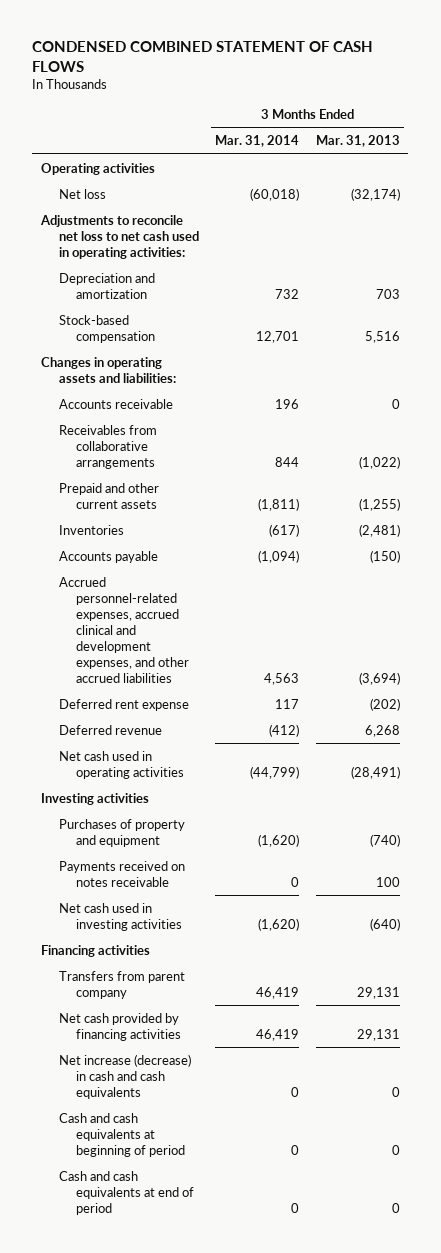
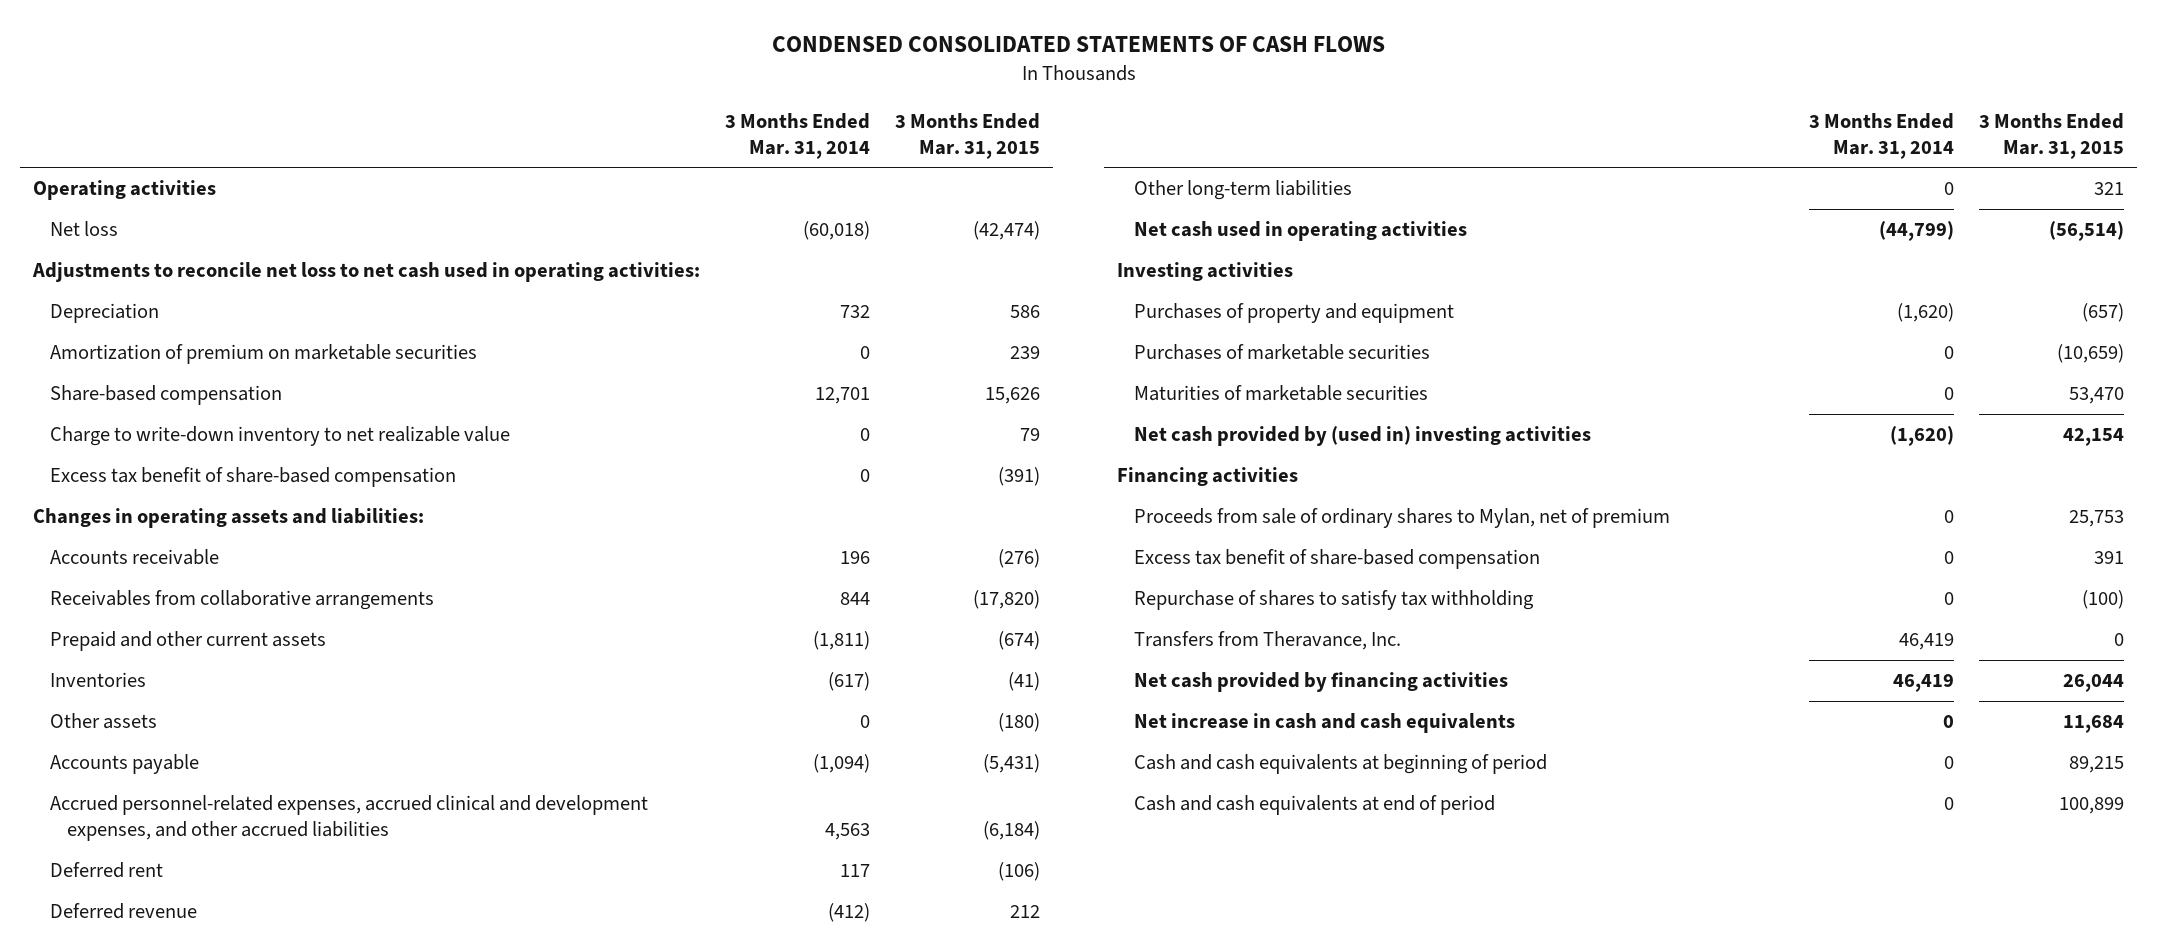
- CONDENSED COMBINED STATEMENT OF CASH FLOWS
+ CONDENSED CONSOLIDATED STATEMENTS OF CASH FLOWS
- | 3 Months Ended Mar. 31, 2014 | 3 Months Ended Mar. 31, 2013
+ | 3 Months Ended Mar. 31, 2014 | 3 Months Ended Mar. 31, 2015
- Depreciation and amortization | 732 | 703
- Stock-based compensation | 12,701 | 5,516
+ Depreciation | 732 | 586
+ Amortization of premium on marketable securities | 0 | 239
+ Share-based compensation | 12,701 | 15,626
+ Charge to write-down inventory to net realizable value | 0 | 79
+ Excess tax benefit of share-based compensation | 0 | (391)
+ Other assets | 0 | (180)
- Deferred rent expense | 117 | (202)
+ Deferred rent | 117 | (106)
+ Other long-term liabilities | 0 | 321
- Payments received on notes receivable | 0 | 100
- Net cash used in investing activities | (1,620) | (640)
+ Purchases of marketable securities | 0 | (10,659)
+ Maturities of marketable securities | 0 | 53,470
+ Net cash provided by (used in) investing activities | (1,620) | 42,154
- Transfers from parent company | 46,419 | 29,131
+ Proceeds from sale of ordinary shares to Mylan, net of premium | 0 | 25,753
+ Excess tax benefit of share-based compensation | 0 | 391
+ Repurchase of shares to satisfy tax withholding | 0 | (100)
+ Transfers from Theravance, Inc. | 46,419 | 0
- Net increase (decrease) in cash and cash equivalents | 0 | 0
+ Net increase in cash and cash equivalents | 0 | 11,684

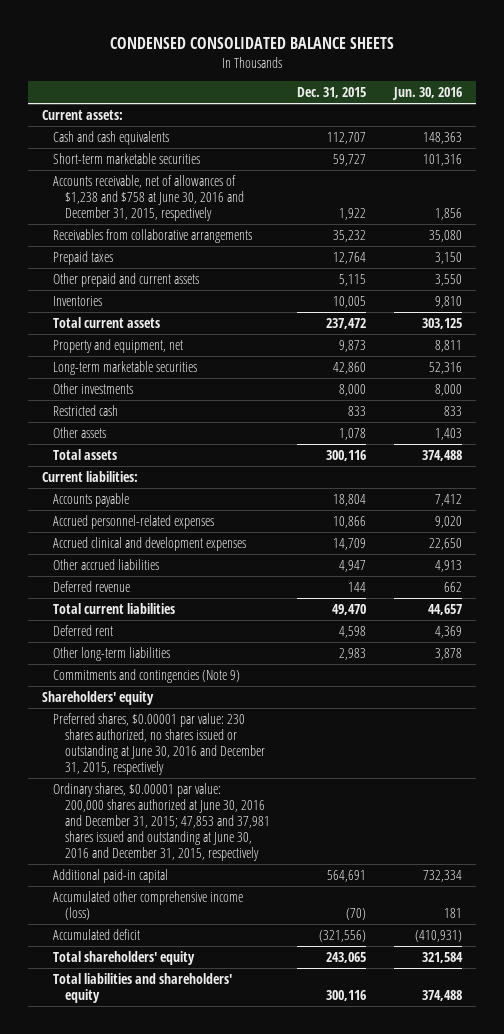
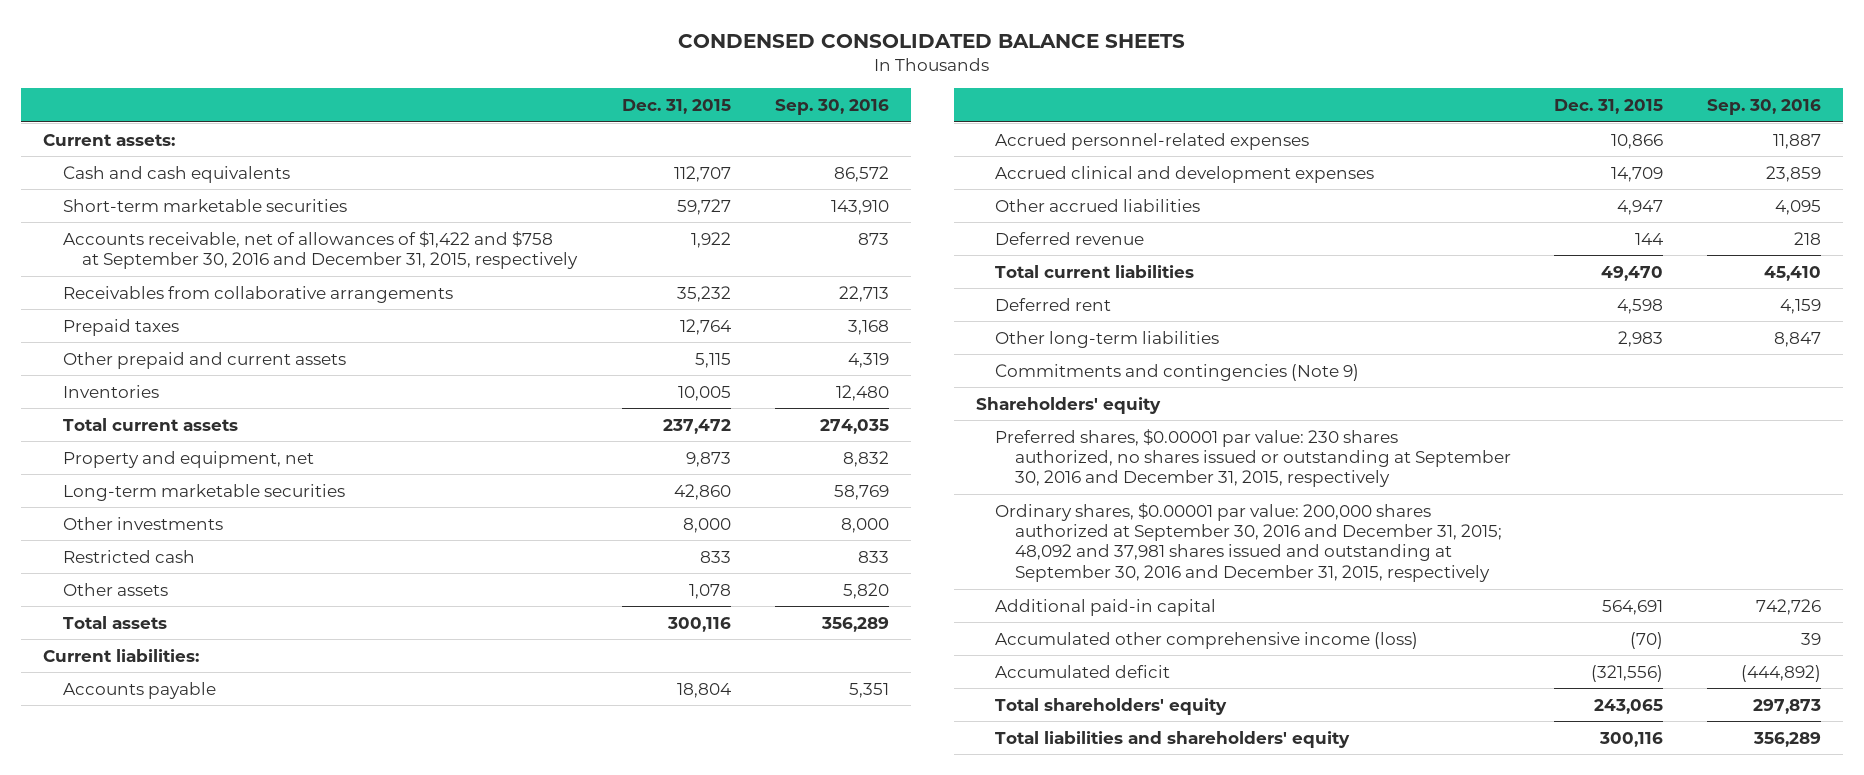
- | Dec. 31, 2015 | Jun. 30, 2016
+ | Dec. 31, 2015 | Sep. 30, 2016
- Accounts receivable, net of allowances of $1,238 and $758 at June 30, 2016 and December 31, 2015, respectively | 1,922 | 1,856
+ Accounts receivable, net of allowances of $1,422 and $758 at September 30, 2016 and December 31, 2015, respectively | 1,922 | 873
- Preferred shares, $0.00001 par value: 230 shares authorized, no shares issued or outstanding at June 30, 2016 and December 31, 2015, respectively
- Ordinary shares, $0.00001 par value: 200,000 shares authorized at June 30, 2016 and December 31, 2015; 47,853 and 37,981 shares issued and outstanding at June 30, 2016 and December 31, 2015, respectively
+ Preferred shares, $0.00001 par value: 230 shares authorized, no shares issued or outstanding at September 30, 2016 and December 31, 2015, respectively
+ Ordinary shares, $0.00001 par value: 200,000 shares authorized at September 30, 2016 and December 31, 2015; 48,092 and 37,981 shares issued and outstanding at September 30, 2016 and December 31, 2015, respectively

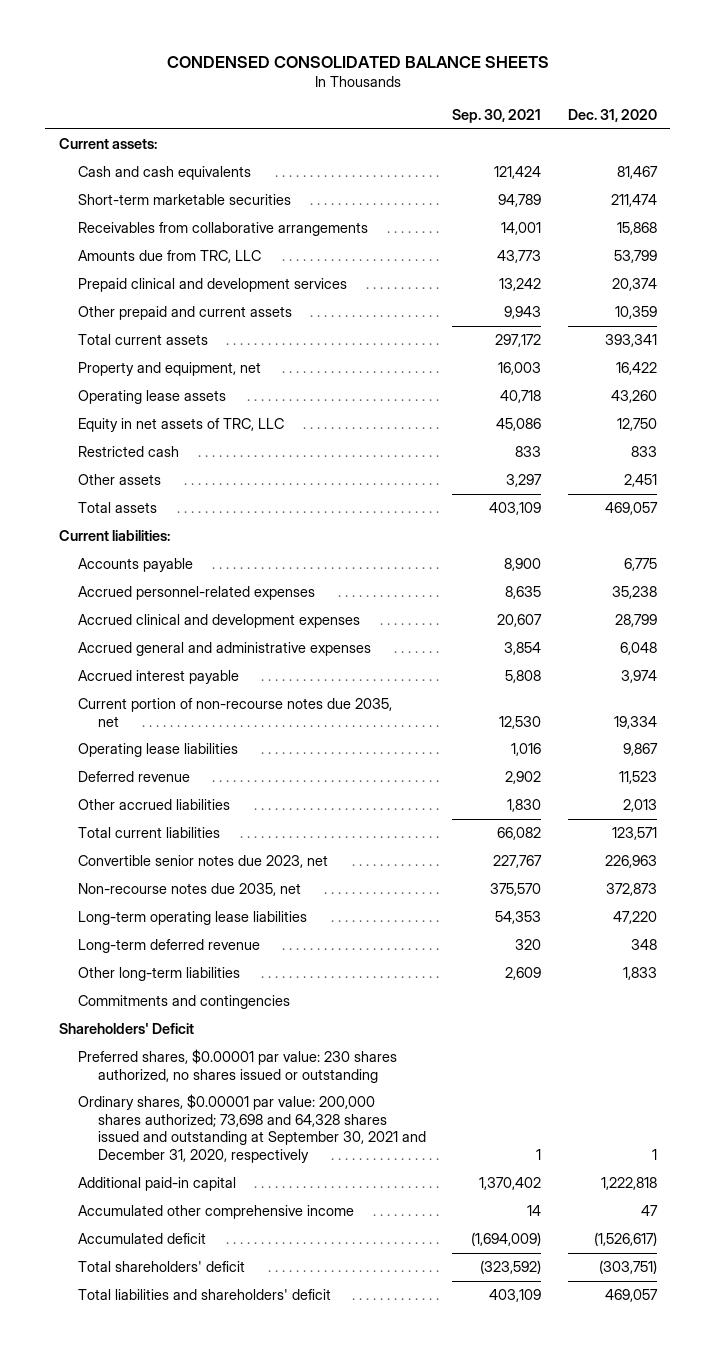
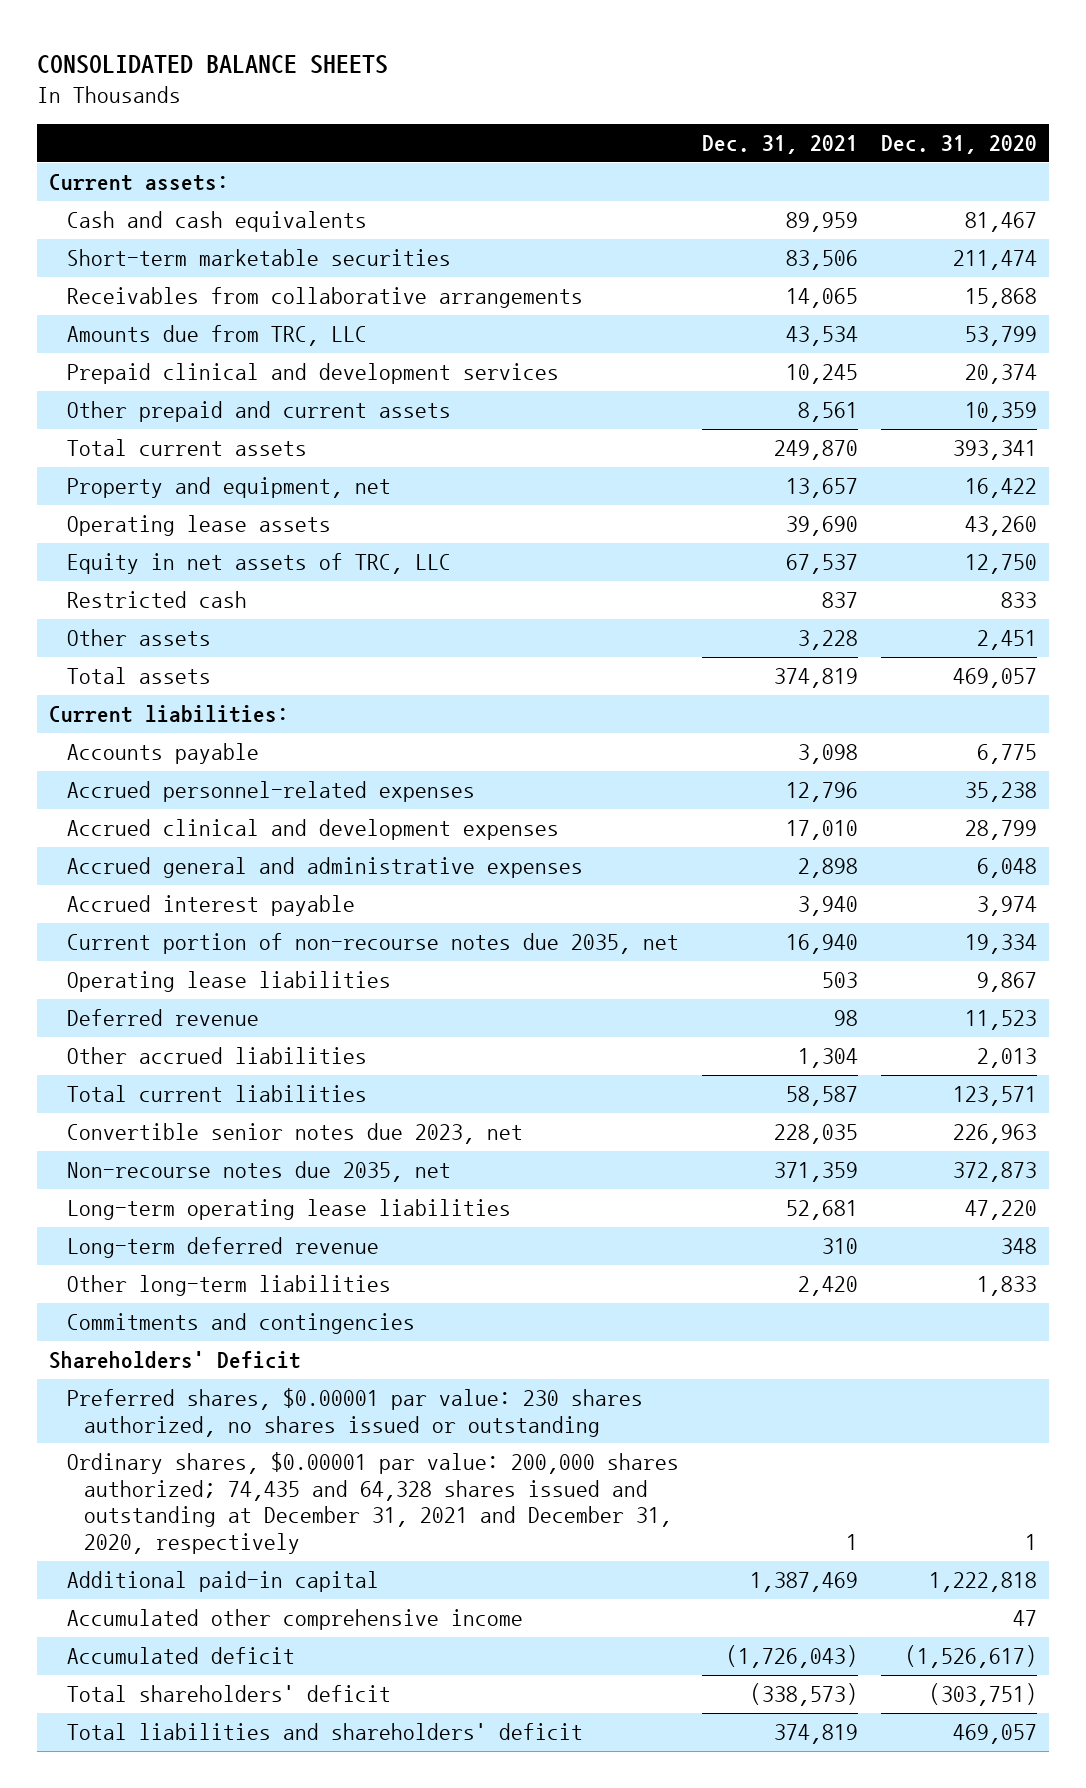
- CONDENSED CONSOLIDATED BALANCE SHEETS
+ CONSOLIDATED BALANCE SHEETS
- | Sep. 30, 2021 | Dec. 31, 2020
+ | Dec. 31, 2021 | Dec. 31, 2020
- Ordinary shares, $0.00001 par value: 200,000 shares authorized; 73,698 and 64,328 shares issued and outstanding at September 30, 2021 and December 31, 2020, respectively | 1 | 1
+ Ordinary shares, $0.00001 par value: 200,000 shares authorized; 74,435 and 64,328 shares issued and outstanding at December 31, 2021 and December 31, 2020, respectively | 1 | 1

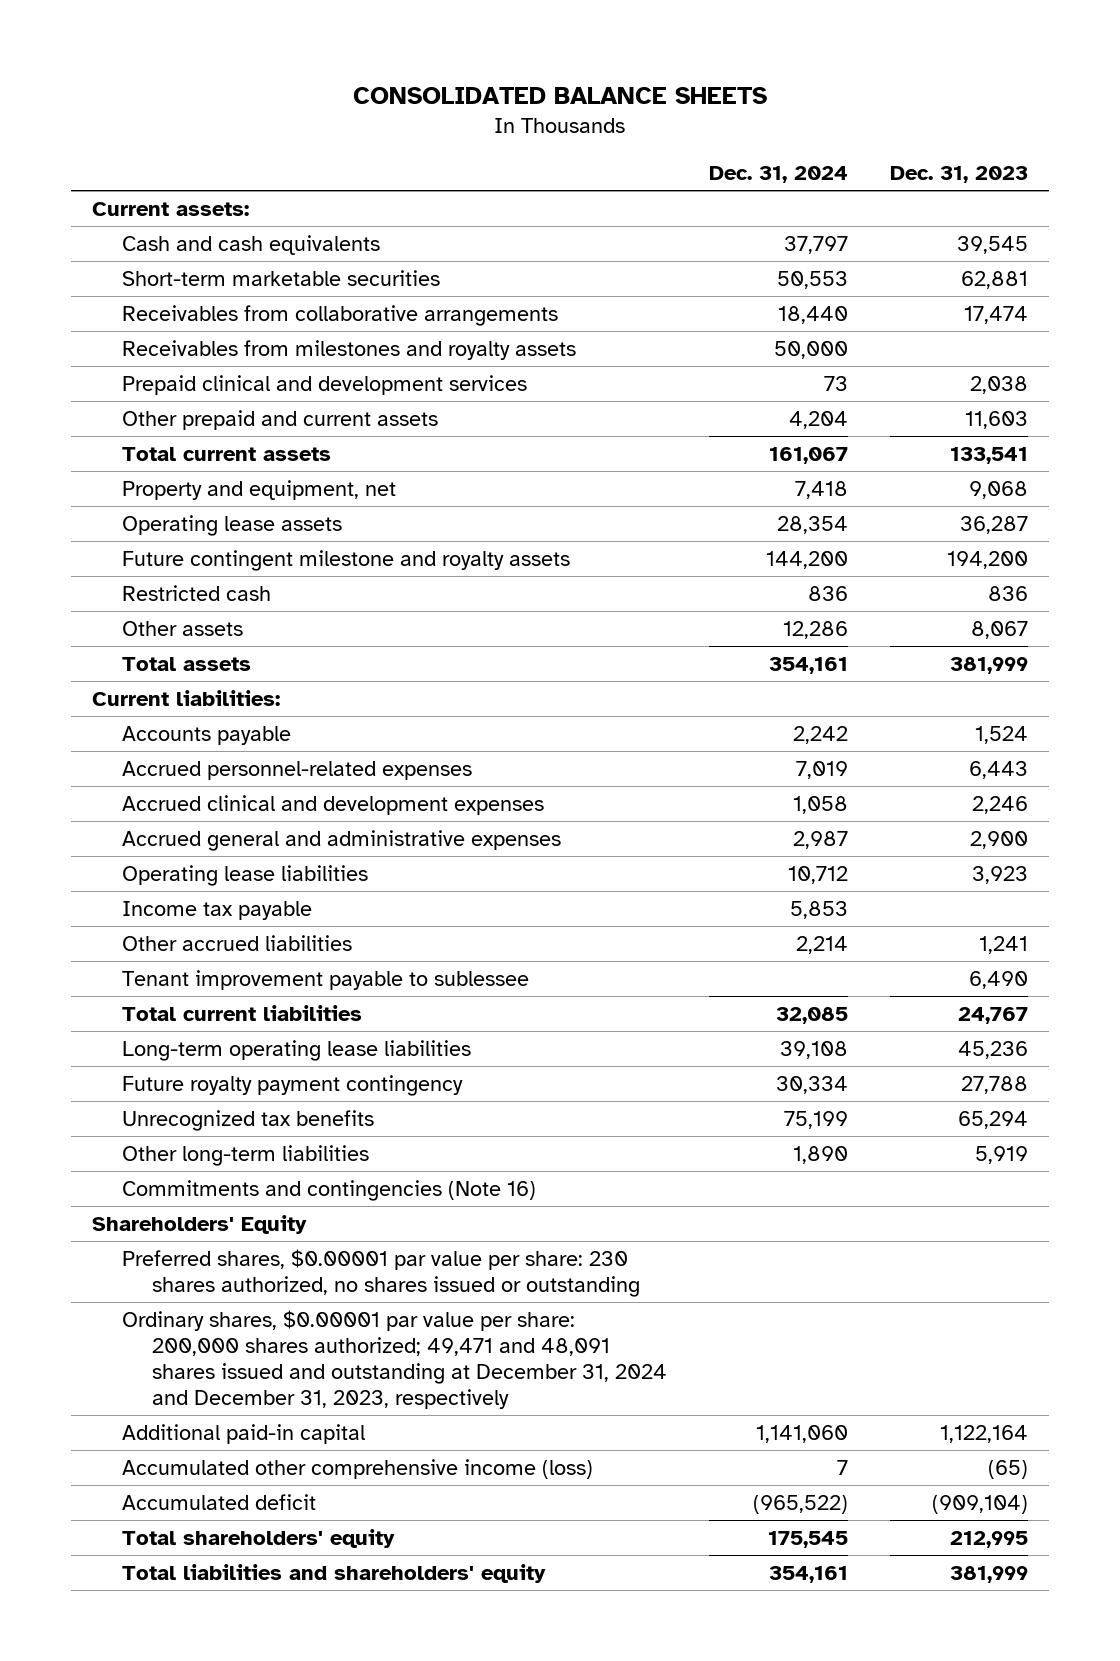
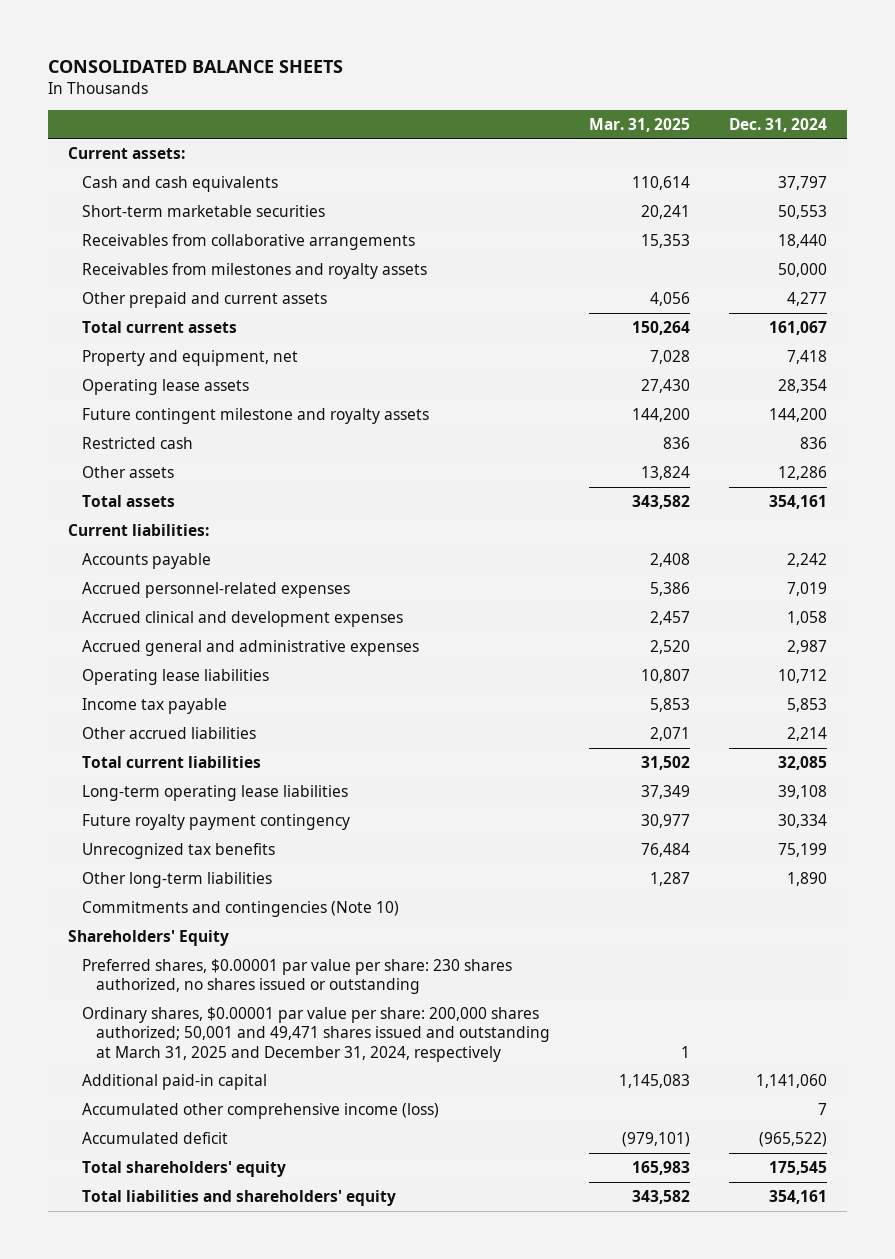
- | Dec. 31, 2024 | Dec. 31, 2023
+ | Mar. 31, 2025 | Dec. 31, 2024
- Prepaid clinical and development services | 73 | 2,038
- Other prepaid and current assets | 4,204 | 11,603
+ Other prepaid and current assets | 4,056 | 4,277
- Tenant improvement payable to sublessee | | 6,490
- Commitments and contingencies (Note 16)
+ Commitments and contingencies (Note 10)
- Ordinary shares, $0.00001 par value per share: 200,000 shares authorized; 49,471 and 48,091 shares issued and outstanding at December 31, 2024 and December 31, 2023, respectively
+ Ordinary shares, $0.00001 par value per share: 200,000 shares authorized; 50,001 and 49,471 shares issued and outstanding at March 31, 2025 and December 31, 2024, respectively | 1 |

